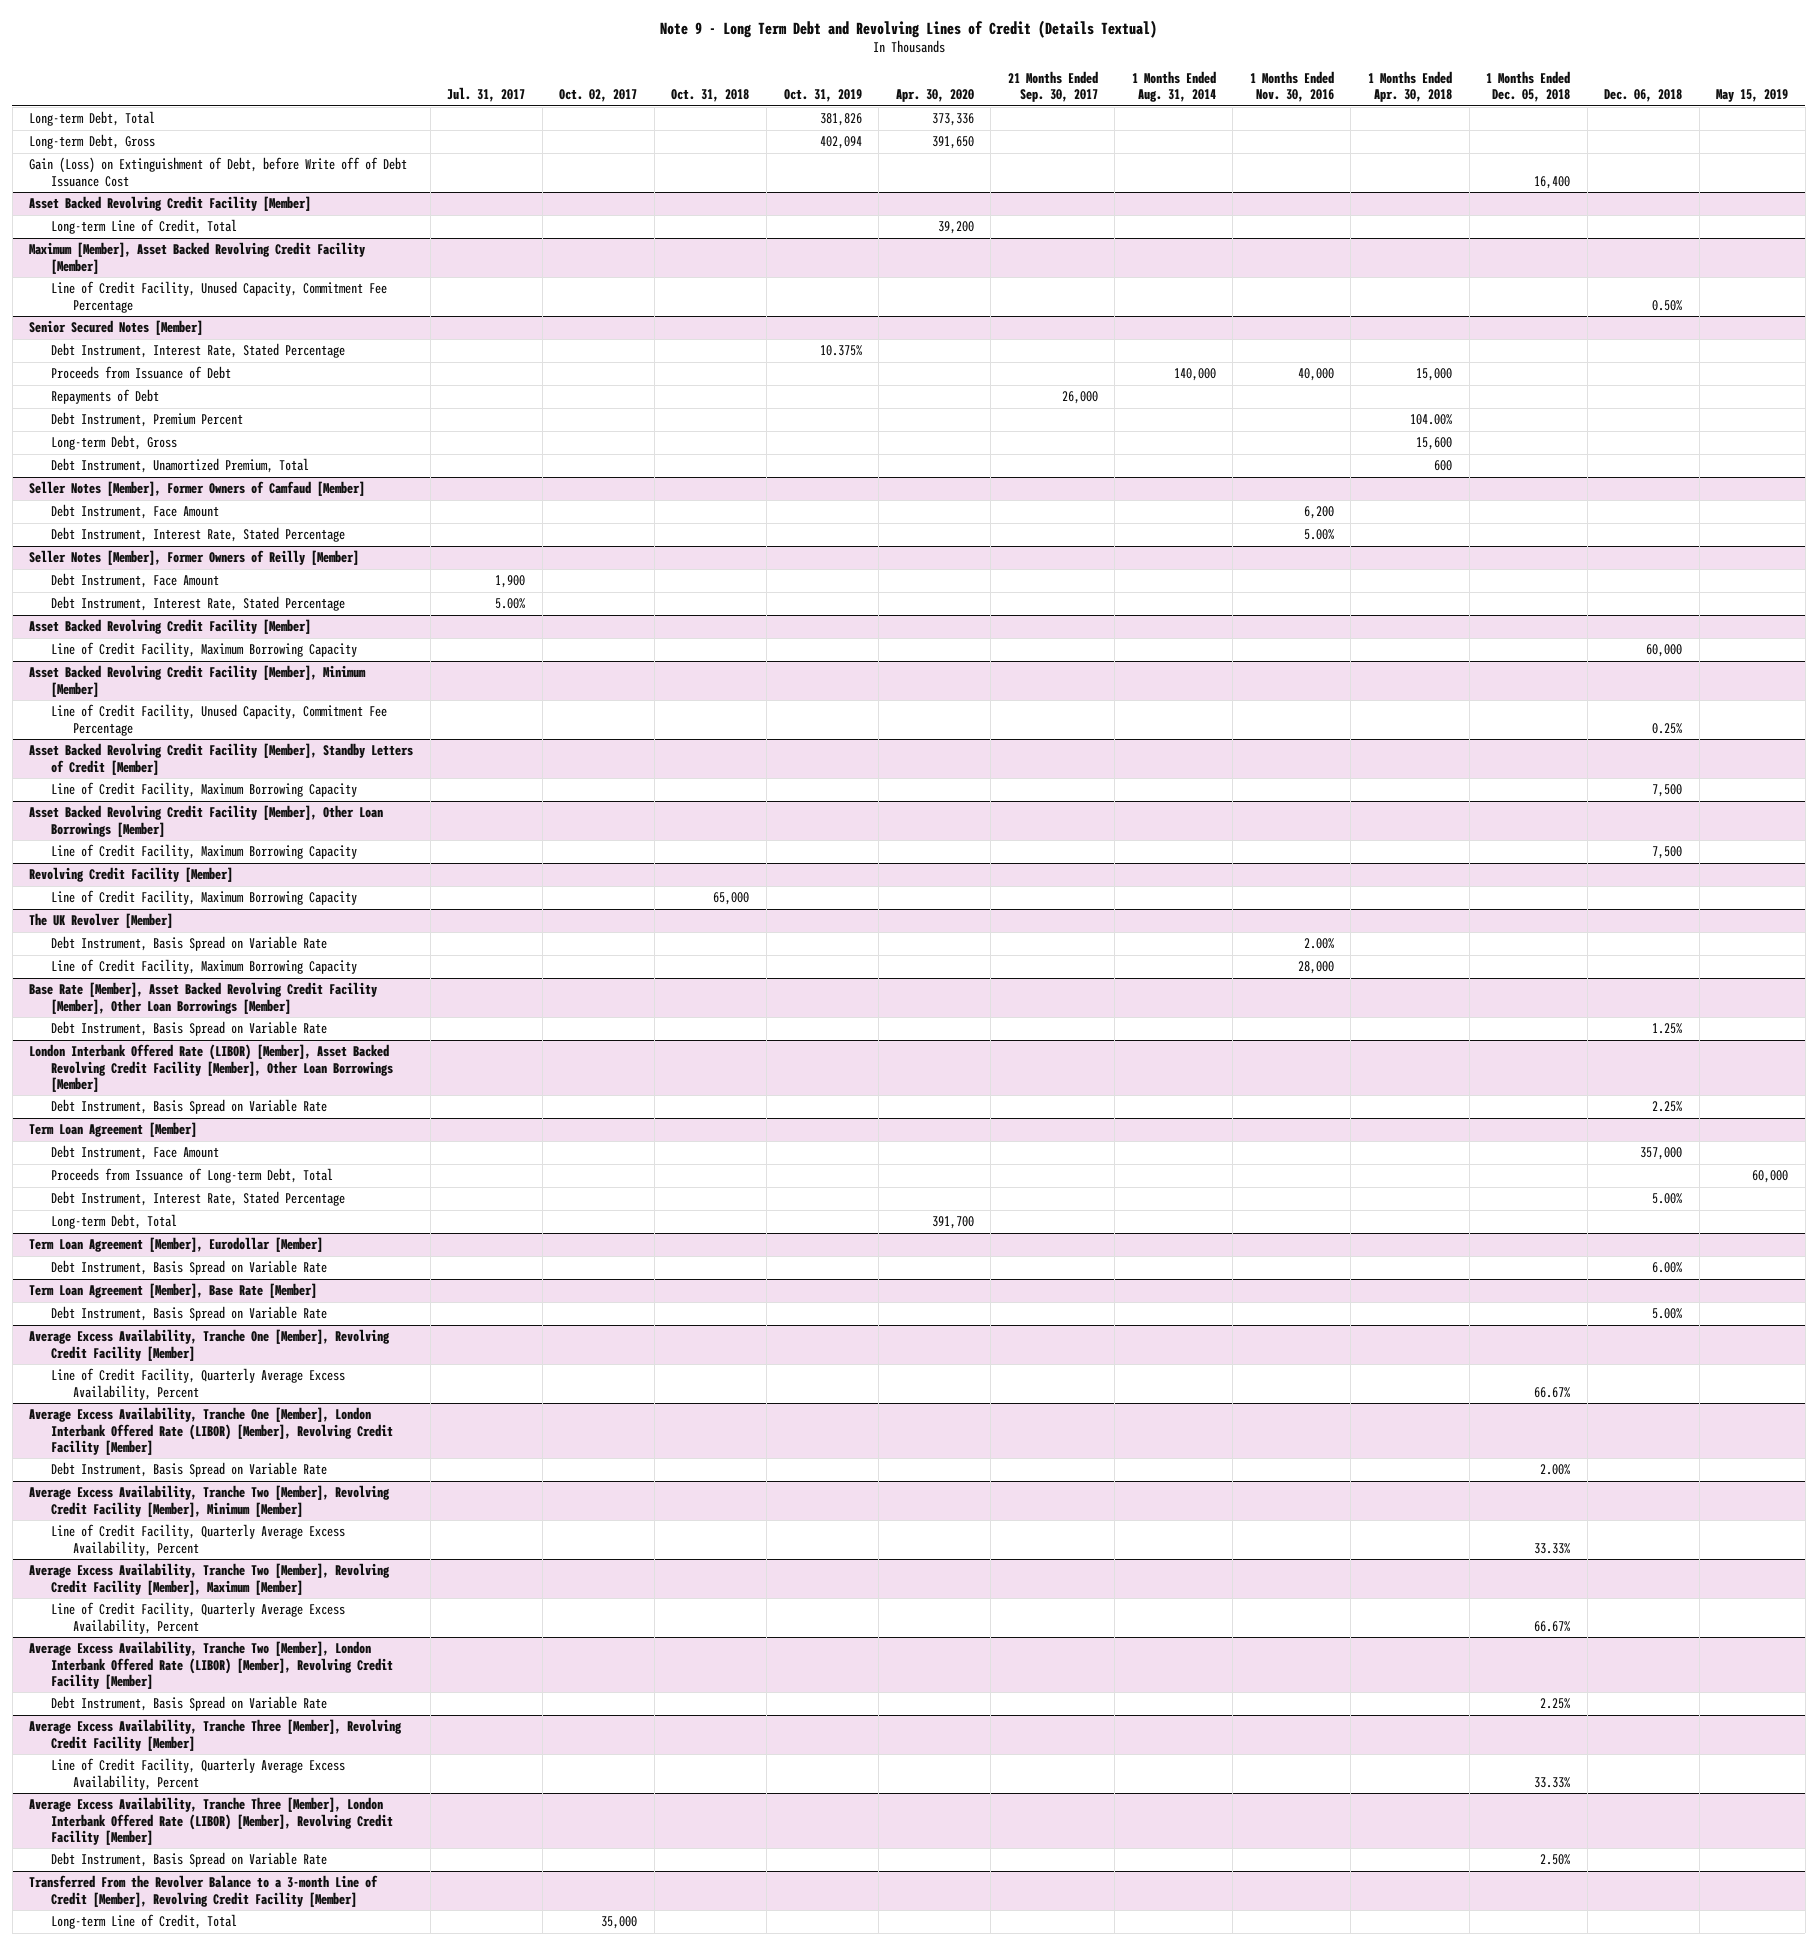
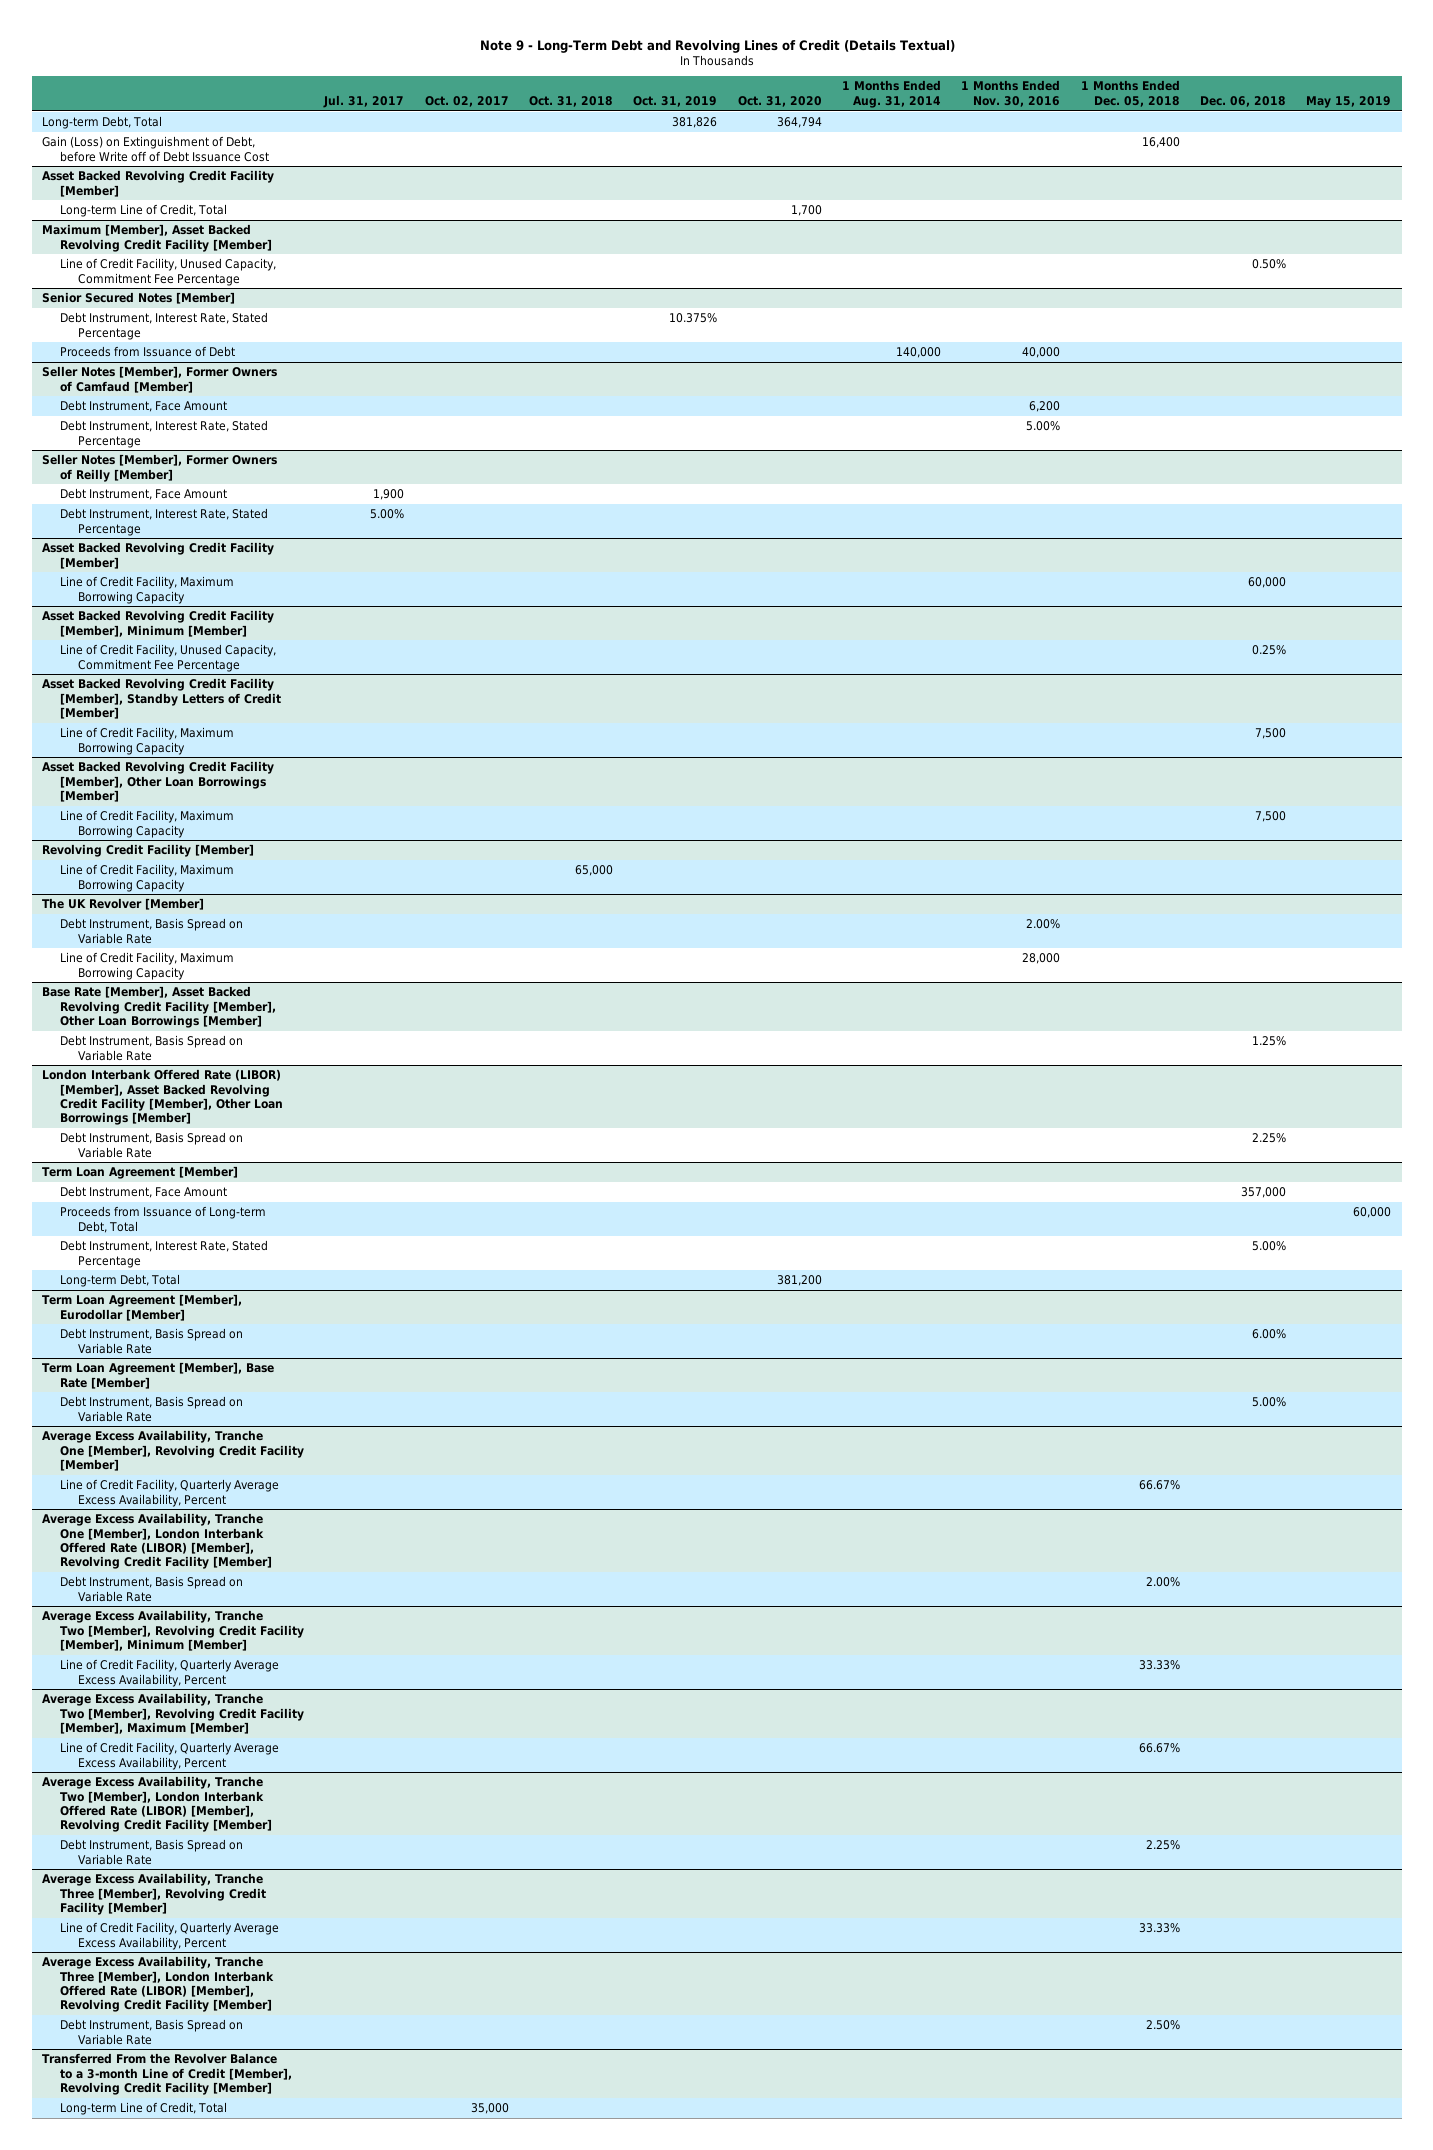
- Note 9 - Long Term Debt and Revolving Lines of Credit (Details Textual)
+ Note 9 - Long-Term Debt and Revolving Lines of Credit (Details Textual)
- | Jul. 31, 2017 | Oct. 02, 2017 | Oct. 31, 2018 | Oct. 31, 2019 | Apr. 30, 2020 | 21 Months Ended Sep. 30, 2017 | 1 Months Ended Aug. 31, 2014 | 1 Months Ended Nov. 30, 2016 | 1 Months Ended Apr. 30, 2018 | 1 Months Ended Dec. 05, 2018 | Dec. 06, 2018 | May 15, 2019
+ | Jul. 31, 2017 | Oct. 02, 2017 | Oct. 31, 2018 | Oct. 31, 2019 | Oct. 31, 2020 | 1 Months Ended Aug. 31, 2014 | 1 Months Ended Nov. 30, 2016 | 1 Months Ended Dec. 05, 2018 | Dec. 06, 2018 | May 15, 2019
- Long-term Debt, Gross | | | | 402,094 | 391,650 | | | | | | |
@ Senior Secured Notes [Member]
- Repayments of Debt | | | | | | 26,000 | | | | | |
- Debt Instrument, Premium Percent | | | | | | | | | 104.00% | | |
- Long-term Debt, Gross | | | | | | | | | 15,600 | | |
- Debt Instrument, Unamortized Premium, Total | | | | | | | | | 600 | | |

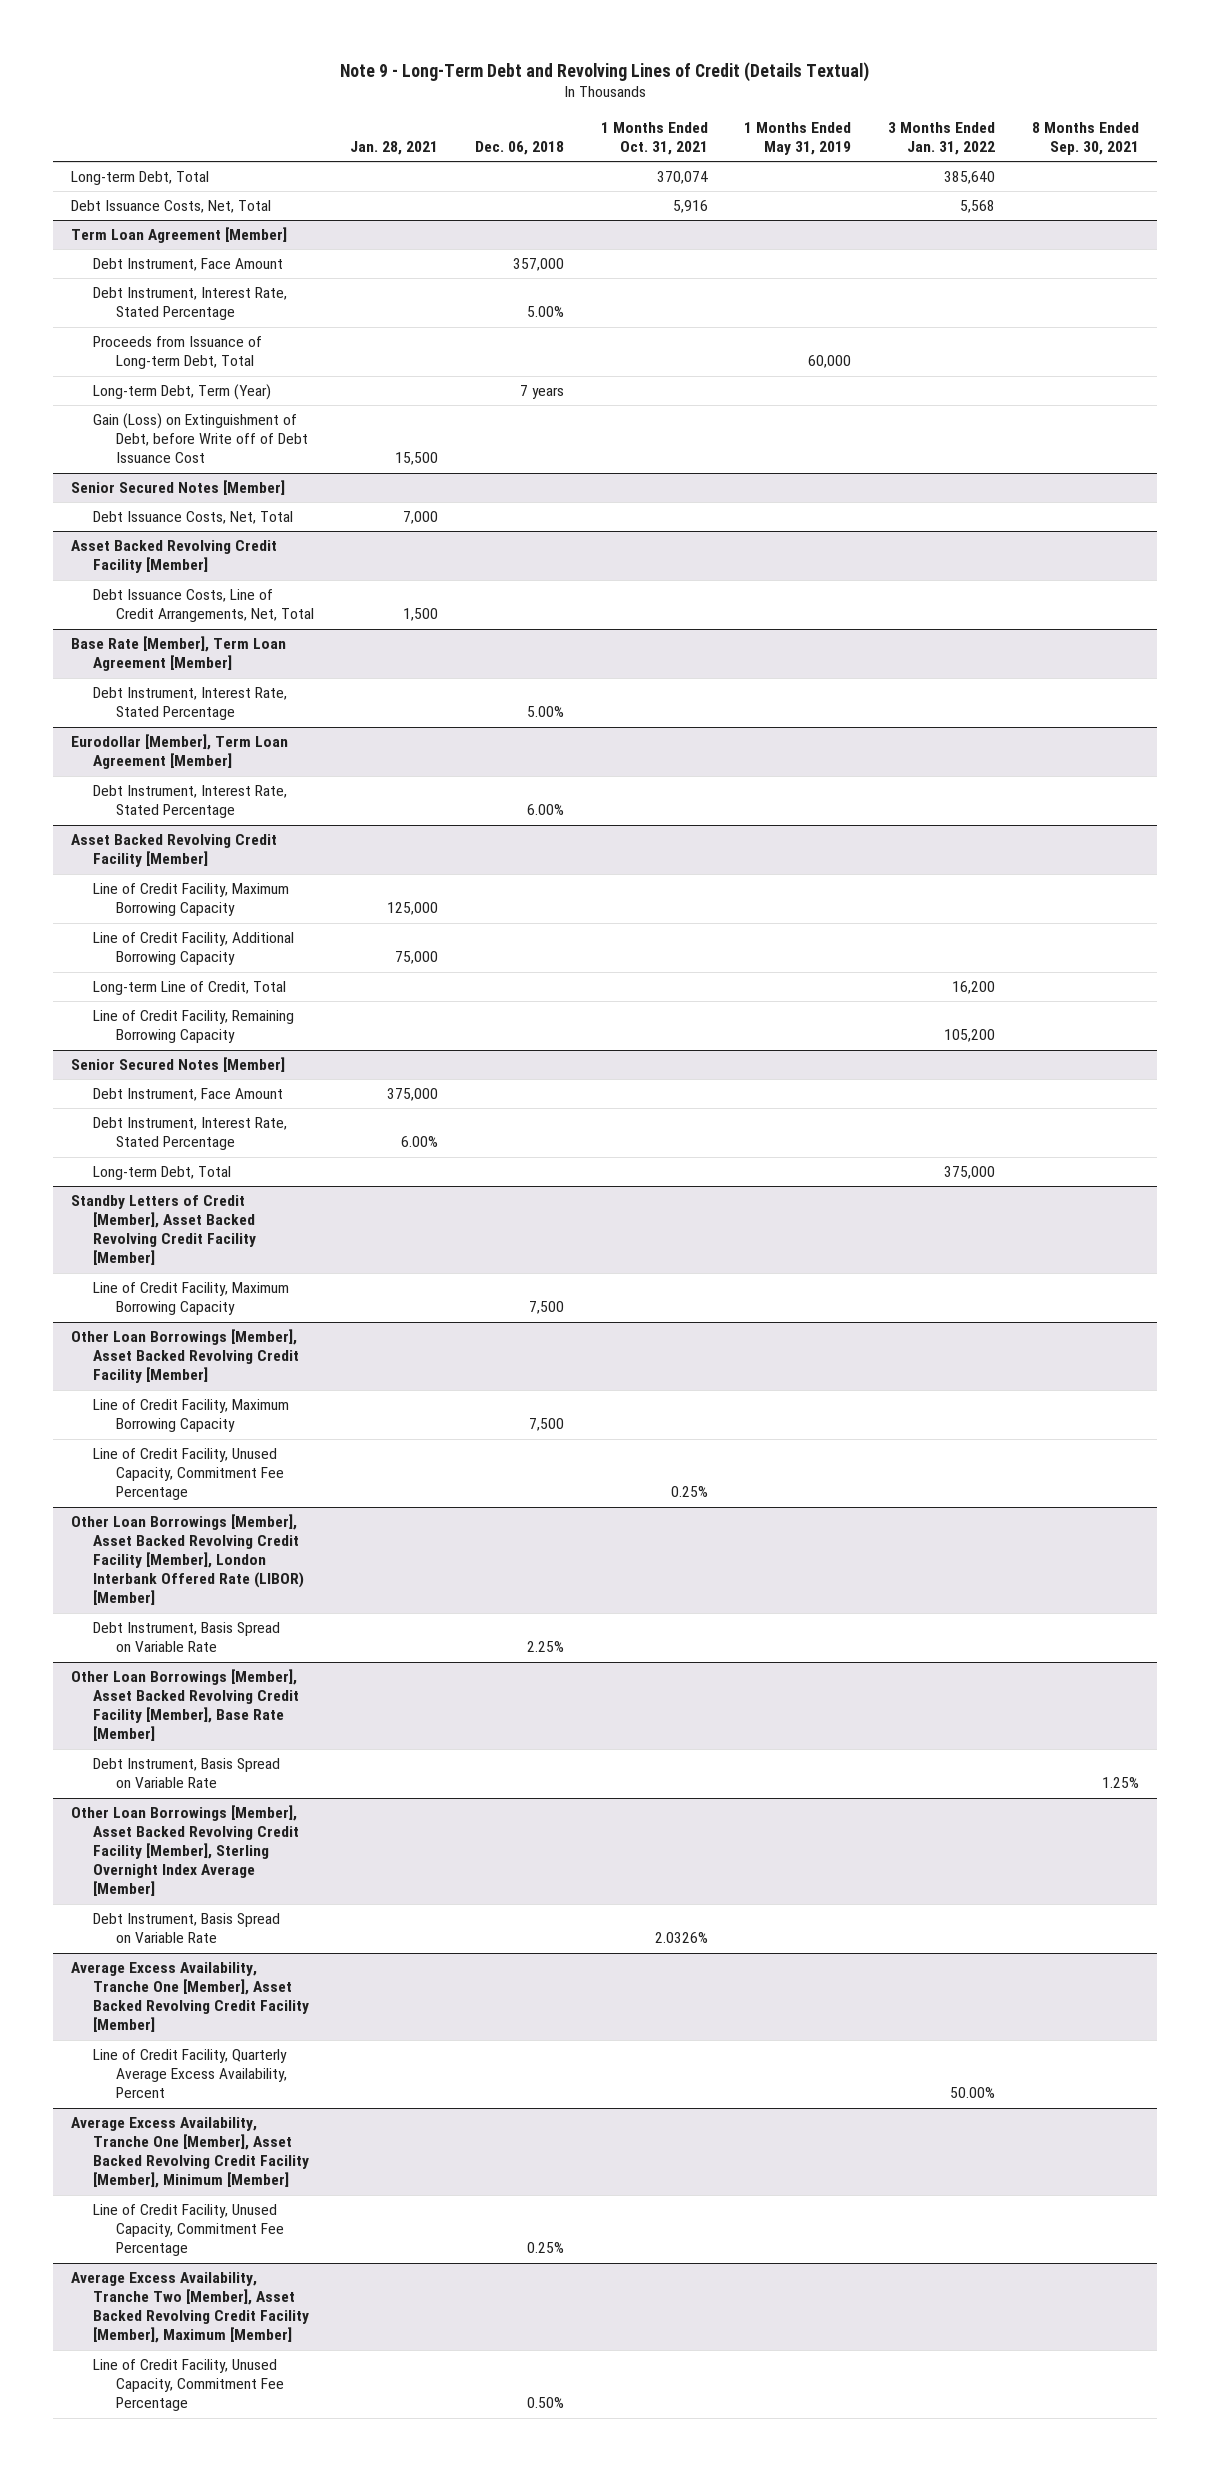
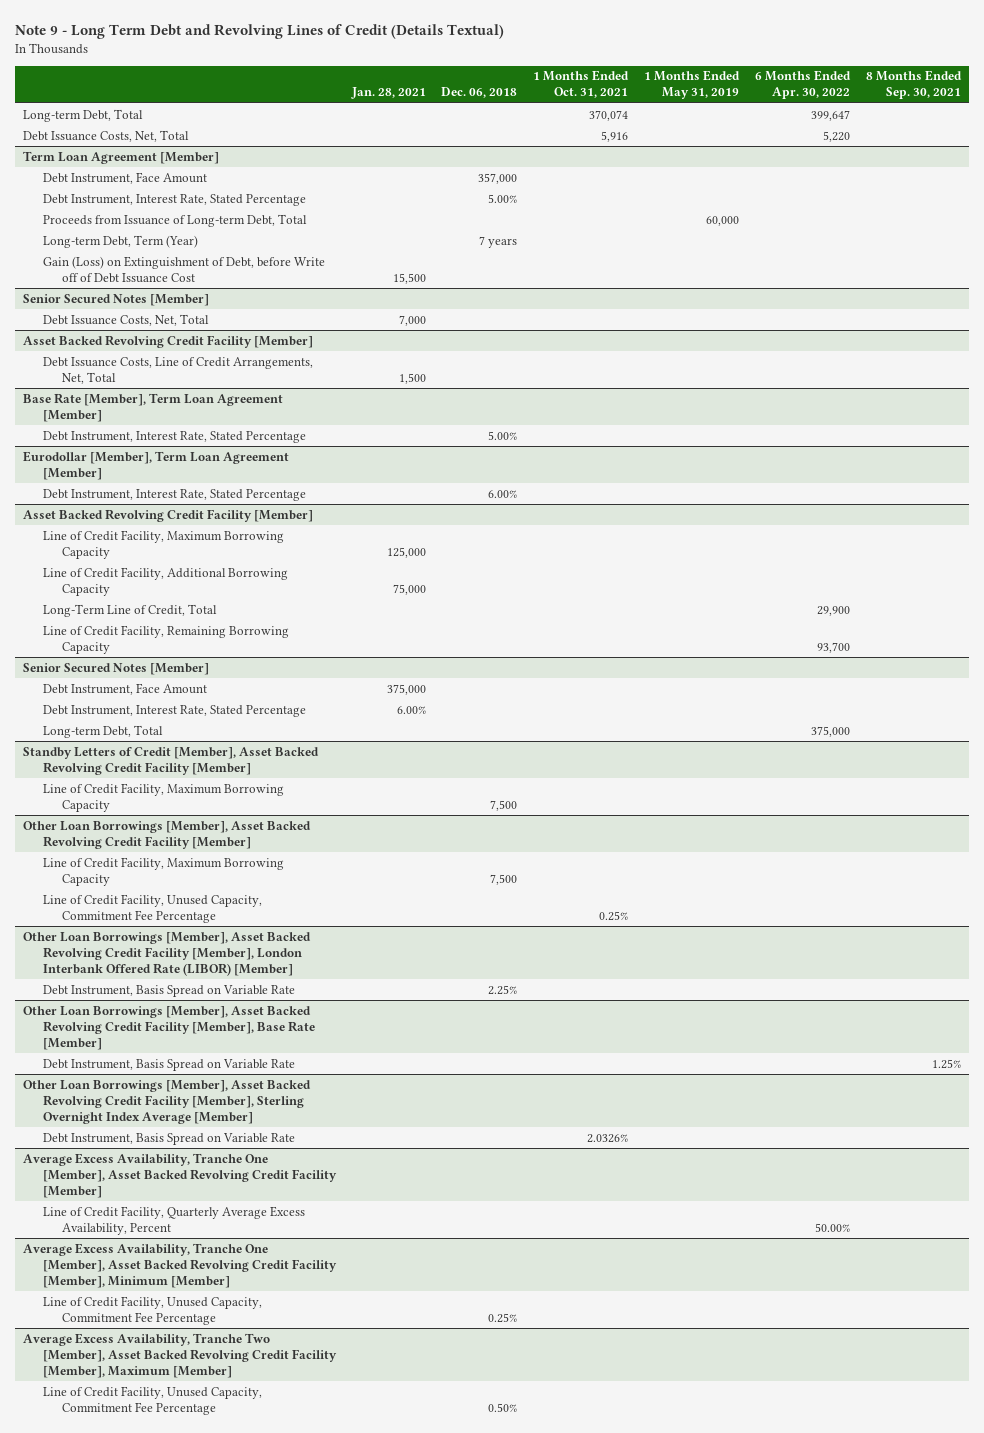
- Note 9 - Long-Term Debt and Revolving Lines of Credit (Details Textual)
+ Note 9 - Long Term Debt and Revolving Lines of Credit (Details Textual)
- | Jan. 28, 2021 | Dec. 06, 2018 | 1 Months Ended Oct. 31, 2021 | 1 Months Ended May 31, 2019 | 3 Months Ended Jan. 31, 2022 | 8 Months Ended Sep. 30, 2021
+ | Jan. 28, 2021 | Dec. 06, 2018 | 1 Months Ended Oct. 31, 2021 | 1 Months Ended May 31, 2019 | 6 Months Ended Apr. 30, 2022 | 8 Months Ended Sep. 30, 2021
@ Asset Backed Revolving Credit Facility [Member]
- Long-term Line of Credit, Total | | | | | 16,200 |
+ Long-Term Line of Credit, Total | | | | | 29,900 |

